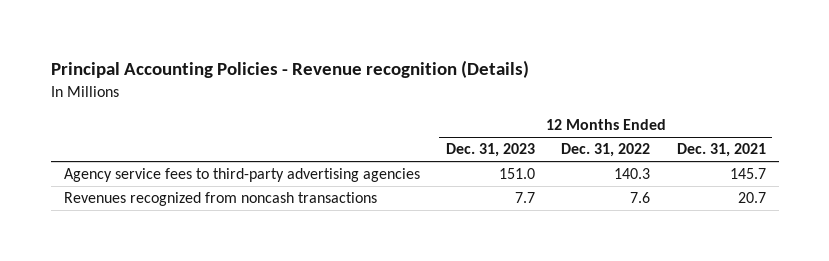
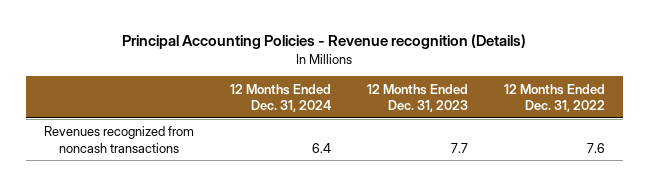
- | 12 Months Ended Dec. 31, 2023 | 12 Months Ended Dec. 31, 2022 | 12 Months Ended Dec. 31, 2021
+ | 12 Months Ended Dec. 31, 2024 | 12 Months Ended Dec. 31, 2023 | 12 Months Ended Dec. 31, 2022
- Agency service fees to third-party advertising agencies | 151.0 | 140.3 | 145.7

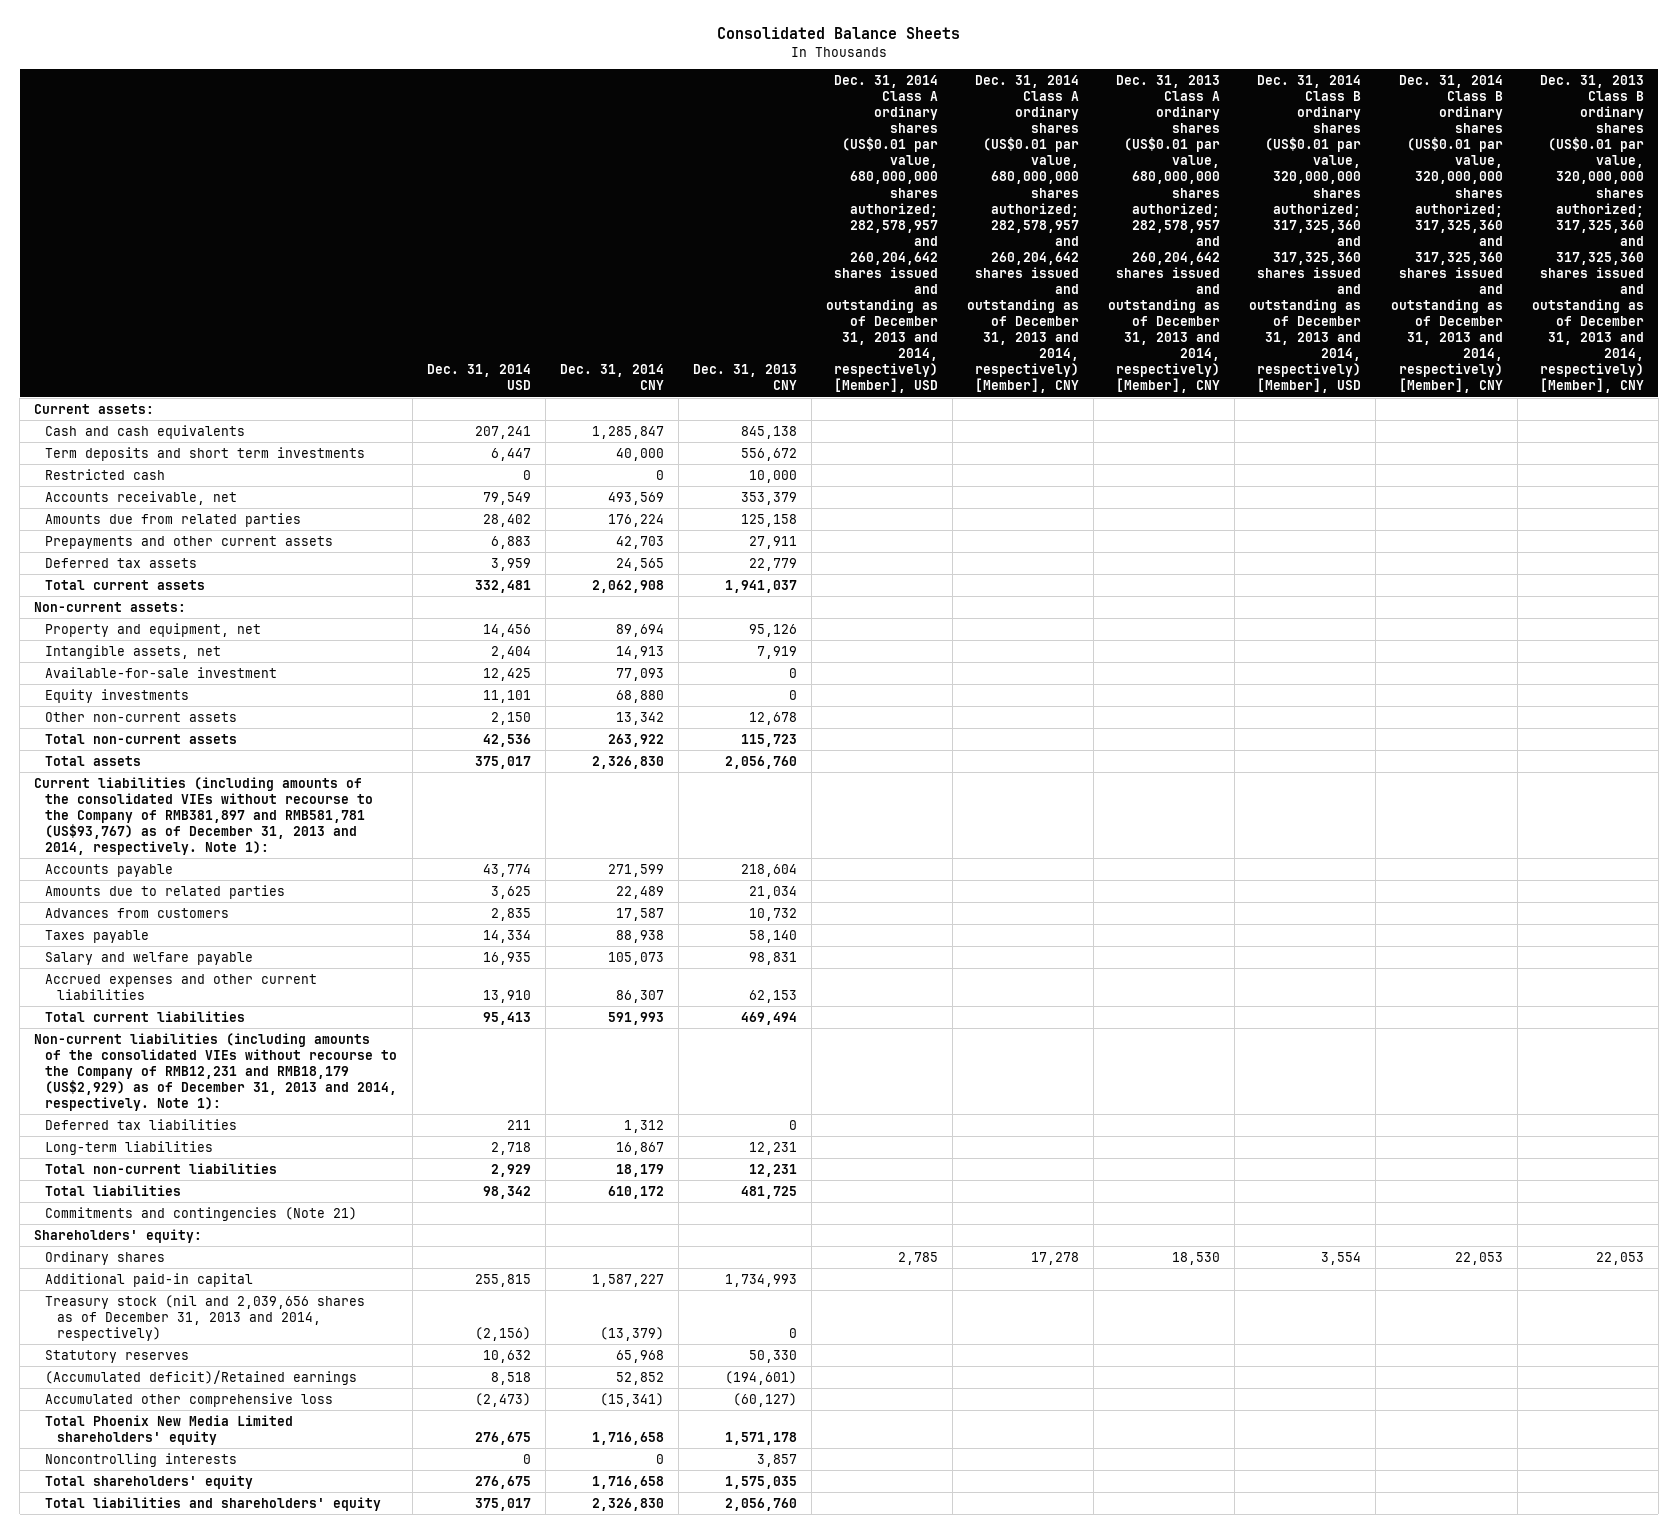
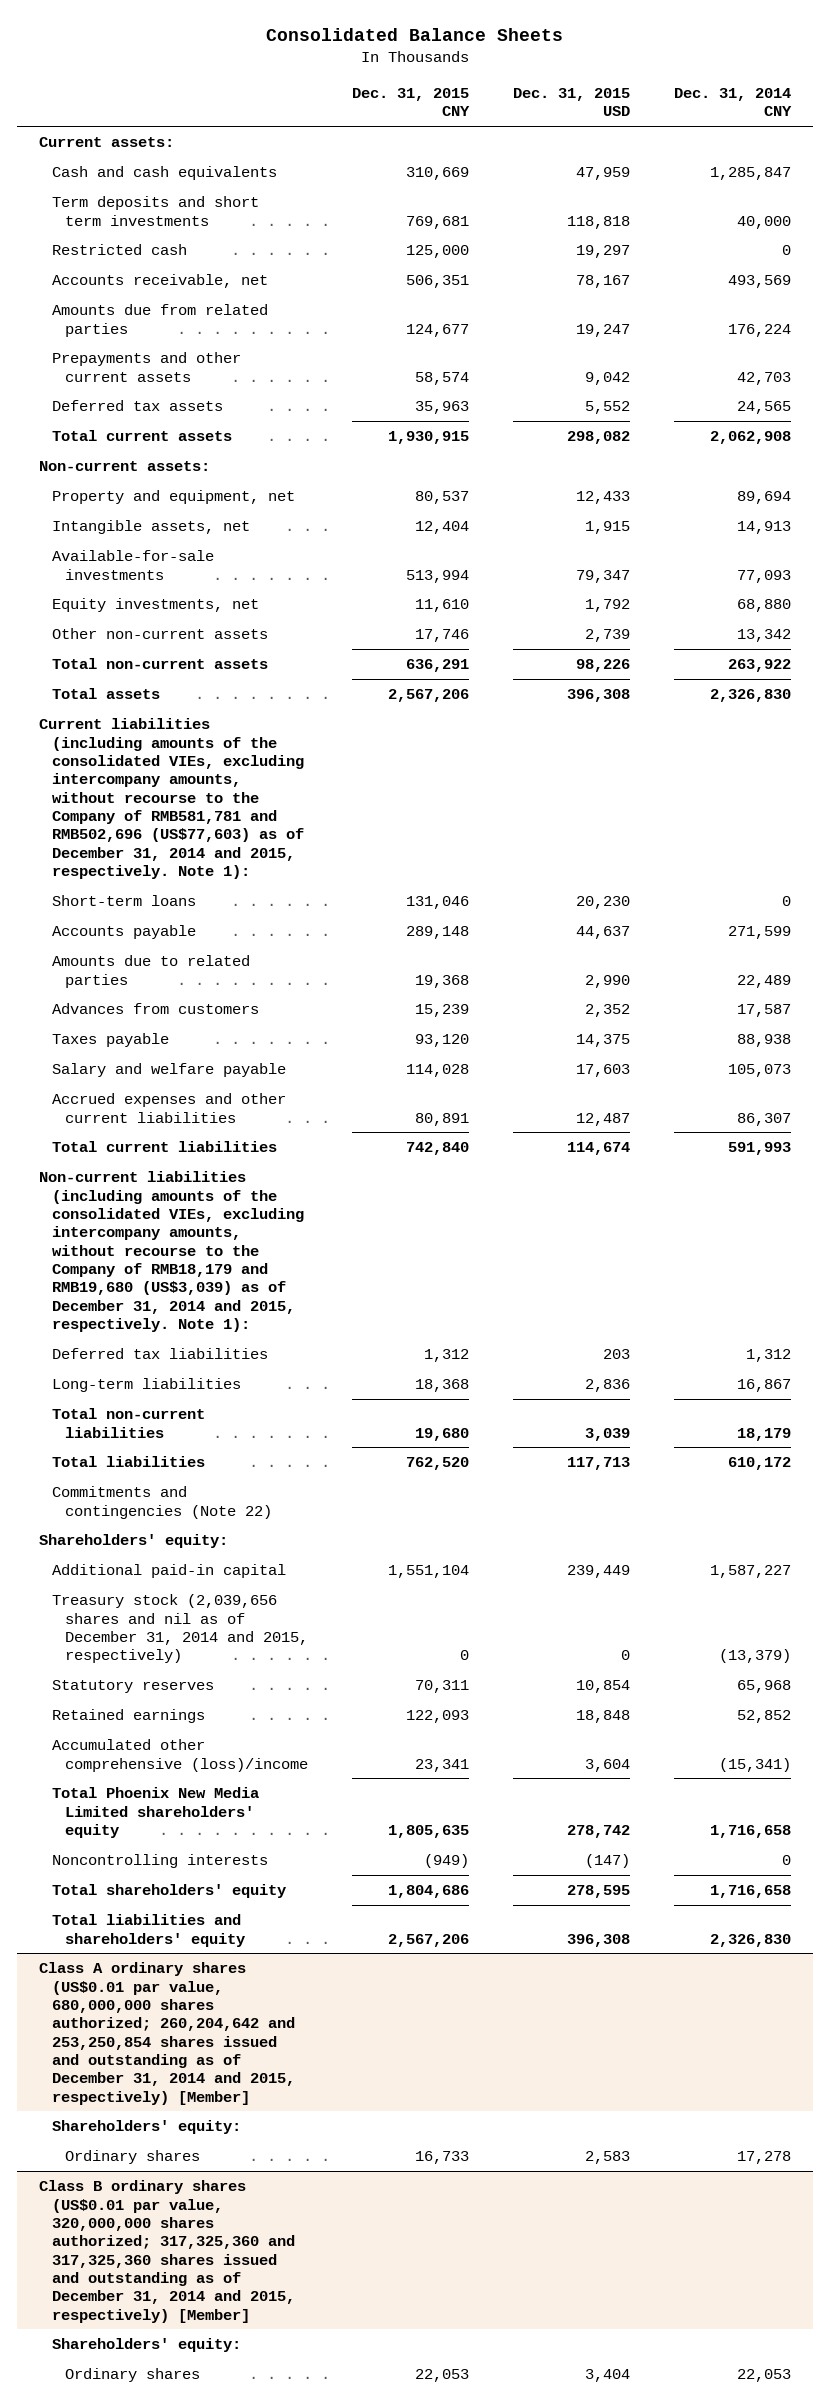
- | Dec. 31, 2014 USD | Dec. 31, 2014 CNY | Dec. 31, 2013 CNY | Dec. 31, 2014 Class A ordinary shares (US$0.01 par value, 680,000,000 shares authorized; 282,578,957 and 260,204,642 shares issued and outstanding as of December 31, 2013 and 2014, respectively) [Member], USD | Dec. 31, 2014 Class A ordinary shares (US$0.01 par value, 680,000,000 shares authorized; 282,578,957 and 260,204,642 shares issued and outstanding as of December 31, 2013 and 2014, respectively) [Member], CNY | Dec. 31, 2013 Class A ordinary shares (US$0.01 par value, 680,000,000 shares authorized; 282,578,957 and 260,204,642 shares issued and outstanding as of December 31, 2013 and 2014, respectively) [Member], CNY | Dec. 31, 2014 Class B ordinary shares (US$0.01 par value, 320,000,000 shares authorized; 317,325,360 and 317,325,360 shares issued and outstanding as of December 31, 2013 and 2014, respectively) [Member], USD | Dec. 31, 2014 Class B ordinary shares (US$0.01 par value, 320,000,000 shares authorized; 317,325,360 and 317,325,360 shares issued and outstanding as of December 31, 2013 and 2014, respectively) [Member], CNY | Dec. 31, 2013 Class B ordinary shares (US$0.01 par value, 320,000,000 shares authorized; 317,325,360 and 317,325,360 shares issued and outstanding as of December 31, 2013 and 2014, respectively) [Member], CNY
+ | Dec. 31, 2015 CNY | Dec. 31, 2015 USD | Dec. 31, 2014 CNY
- Available-for-sale investment | 12,425 | 77,093 | 0 | | | | | |
- Equity investments | 11,101 | 68,880 | 0 | | | | | |
+ Available-for-sale investments | 513,994 | 79,347 | 77,093
+ Equity investments, net | 11,610 | 1,792 | 68,880
- Current liabilities (including amounts of the consolidated VIEs without recourse to the Company of RMB381,897 and RMB581,781 (US$93,767) as of December 31, 2013 and 2014, respectively. Note 1):
+ Current liabilities (including amounts of the consolidated VIEs, excluding intercompany amounts, without recourse to the Company of RMB581,781 and RMB502,696 (US$77,603) as of December 31, 2014 and 2015, respectively. Note 1):
+ Short-term loans | 131,046 | 20,230 | 0
- Non-current liabilities (including amounts of the consolidated VIEs without recourse to the Company of RMB12,231 and RMB18,179 (US$2,929) as of December 31, 2013 and 2014, respectively. Note 1):
+ Non-current liabilities (including amounts of the consolidated VIEs, excluding intercompany amounts, without recourse to the Company of RMB18,179 and RMB19,680 (US$3,039) as of December 31, 2014 and 2015, respectively. Note 1):
- Commitments and contingencies (Note 21)
+ Commitments and contingencies (Note 22)
- Ordinary shares | | | | 2,785 | 17,278 | 18,530 | 3,554 | 22,053 | 22,053
- Treasury stock (nil and 2,039,656 shares as of December 31, 2013 and 2014, respectively) | (2,156) | (13,379) | 0 | | | | | |
+ Treasury stock (2,039,656 shares and nil as of December 31, 2014 and 2015, respectively) | 0 | 0 | (13,379)
- (Accumulated deficit)/Retained earnings | 8,518 | 52,852 | (194,601) | | | | | |
- Accumulated other comprehensive loss | (2,473) | (15,341) | (60,127) | | | | | |
+ Retained earnings | 122,093 | 18,848 | 52,852
+ Accumulated other comprehensive (loss)/income | 23,341 | 3,604 | (15,341)
+ Class A ordinary shares (US$0.01 par value, 680,000,000 shares authorized; 260,204,642 and 253,250,854 shares issued and outstanding as of December 31, 2014 and 2015, respectively) [Member]
+ Shareholders' equity:
+ Ordinary shares | 16,733 | 2,583 | 17,278
+ Class B ordinary shares (US$0.01 par value, 320,000,000 shares authorized; 317,325,360 and 317,325,360 shares issued and outstanding as of December 31, 2014 and 2015, respectively) [Member]
+ Shareholders' equity:
+ Ordinary shares | 22,053 | 3,404 | 22,053

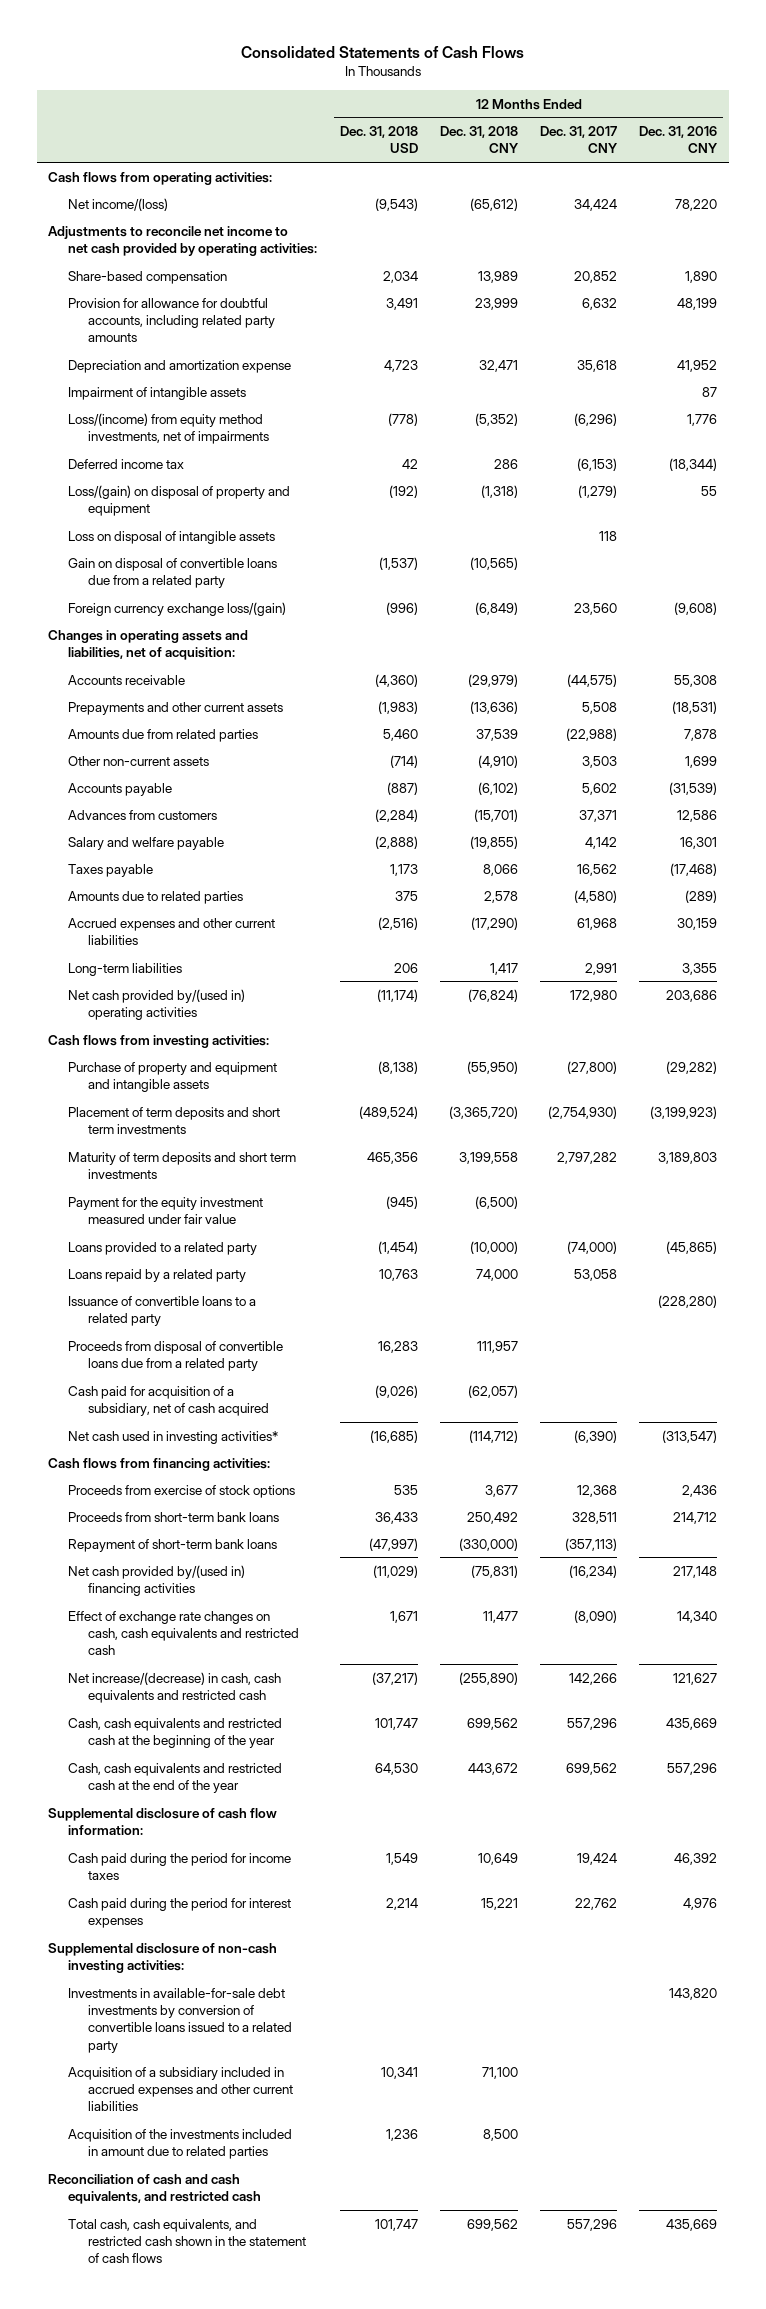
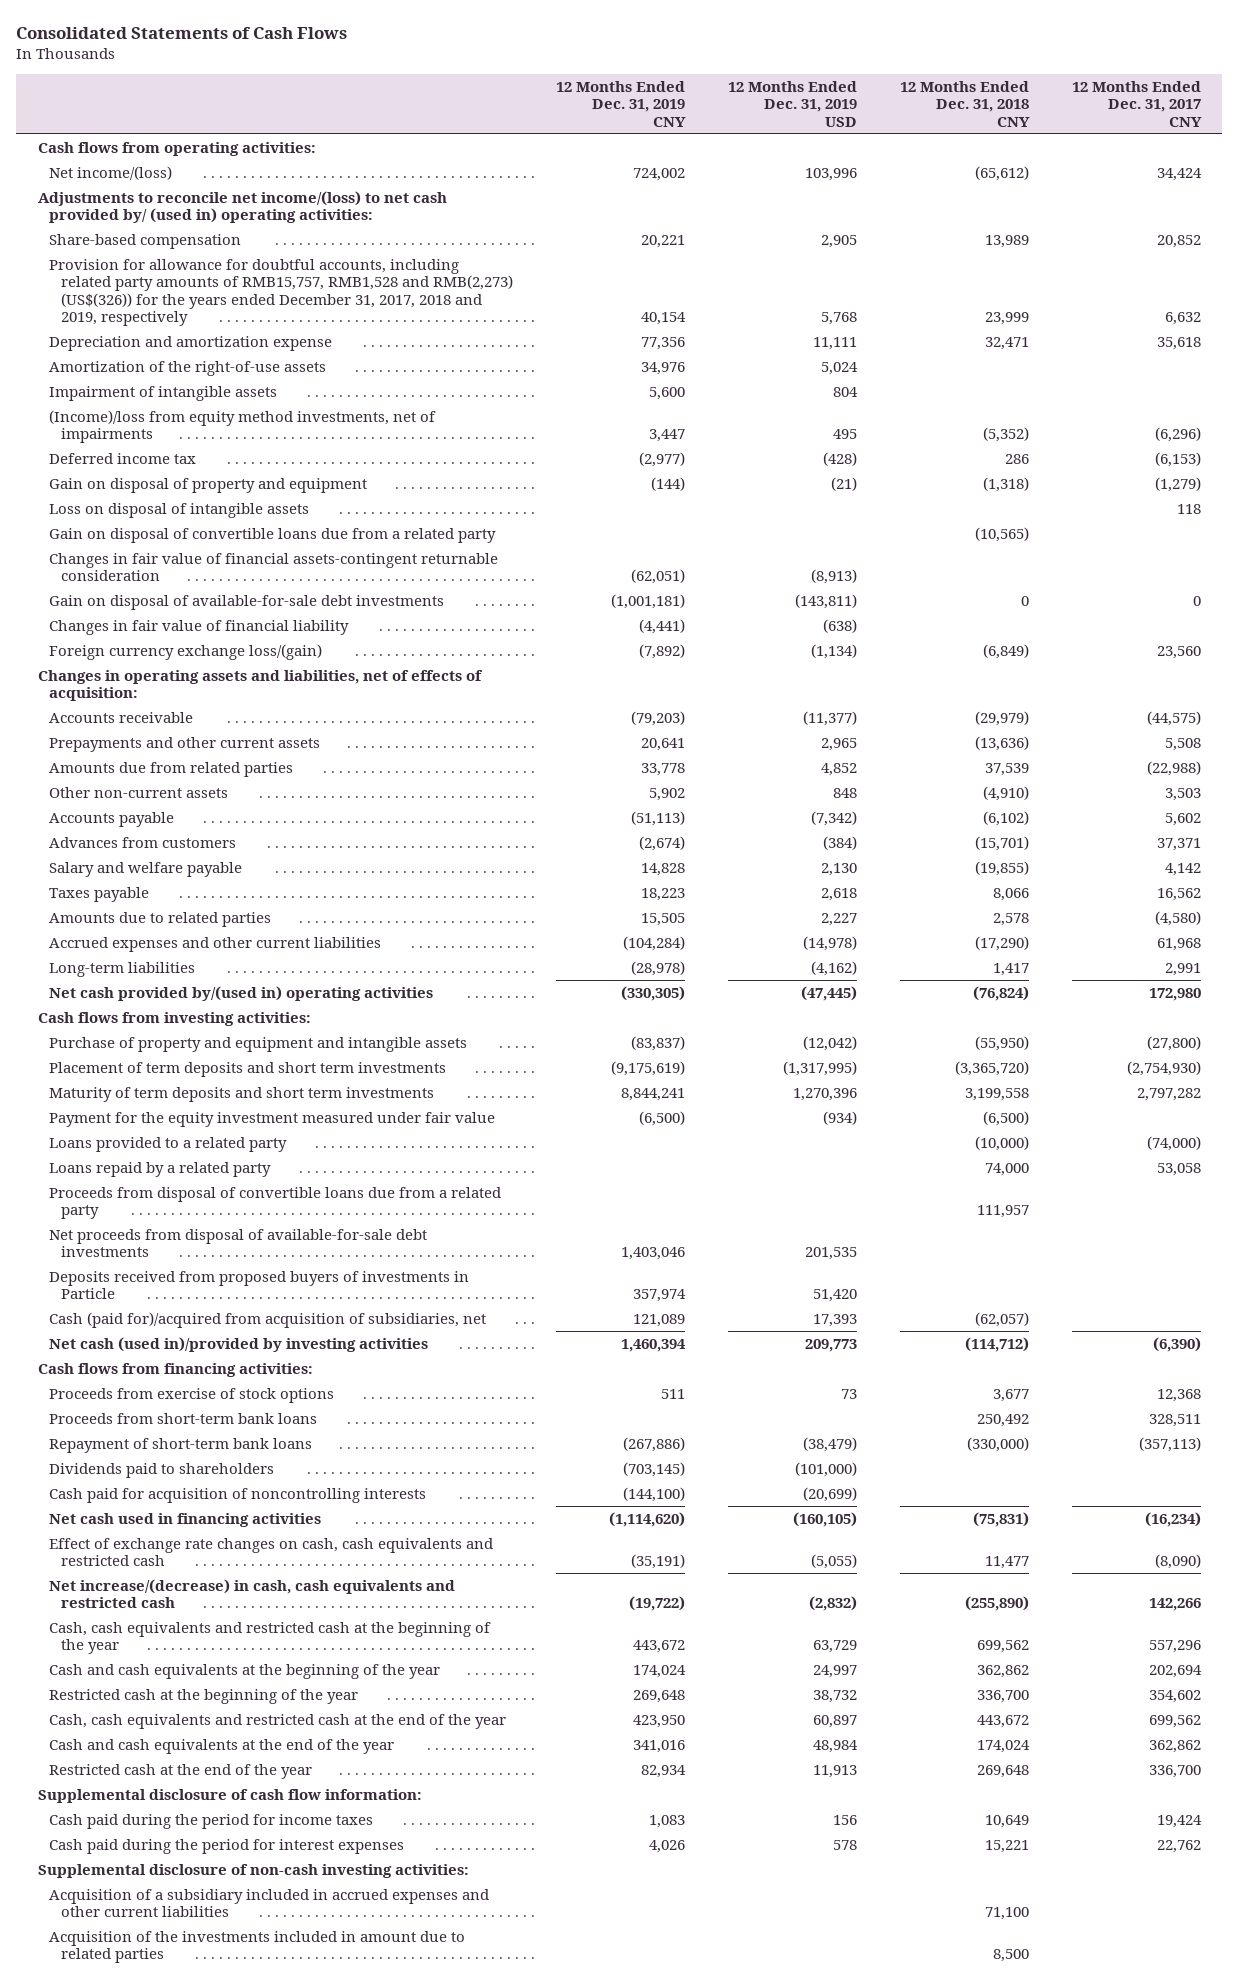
- | 12 Months Ended Dec. 31, 2018 USD | 12 Months Ended Dec. 31, 2018 CNY | 12 Months Ended Dec. 31, 2017 CNY | 12 Months Ended Dec. 31, 2016 CNY
+ | 12 Months Ended Dec. 31, 2019 CNY | 12 Months Ended Dec. 31, 2019 USD | 12 Months Ended Dec. 31, 2018 CNY | 12 Months Ended Dec. 31, 2017 CNY
- Adjustments to reconcile net income to net cash provided by operating activities:
+ Adjustments to reconcile net income/(loss) to net cash provided by/ (used in) operating activities:
- Provision for allowance for doubtful accounts, including related party amounts | 3,491 | 23,999 | 6,632 | 48,199
+ Provision for allowance for doubtful accounts, including related party amounts of RMB15,757, RMB1,528 and RMB(2,273) (US$(326)) for the years ended December 31, 2017, 2018 and 2019, respectively | 40,154 | 5,768 | 23,999 | 6,632
+ Amortization of the right-of-use assets | 34,976 | 5,024 | |
- Loss/(income) from equity method investments, net of impairments | (778) | (5,352) | (6,296) | 1,776
+ (Income)/loss from equity method investments, net of impairments | 3,447 | 495 | (5,352) | (6,296)
- Loss/(gain) on disposal of property and equipment | (192) | (1,318) | (1,279) | 55
+ Gain on disposal of property and equipment | (144) | (21) | (1,318) | (1,279)
+ Changes in fair value of financial assets-contingent returnable consideration | (62,051) | (8,913) | |
+ Gain on disposal of available-for-sale debt investments | (1,001,181) | (143,811) | 0 | 0
+ Changes in fair value of financial liability | (4,441) | (638) | |
- Changes in operating assets and liabilities, net of acquisition:
+ Changes in operating assets and liabilities, net of effects of acquisition:
- Issuance of convertible loans to a related party | | | | (228,280)
- Cash paid for acquisition of a subsidiary, net of cash acquired | (9,026) | (62,057) | |
- Net cash used in investing activities* | (16,685) | (114,712) | (6,390) | (313,547)
+ Net proceeds from disposal of available-for-sale debt investments | 1,403,046 | 201,535 | |
+ Deposits received from proposed buyers of investments in Particle | 357,974 | 51,420 | |
+ Cash (paid for)/acquired from acquisition of subsidiaries, net | 121,089 | 17,393 | (62,057) |
+ Net cash (used in)/provided by investing activities | 1,460,394 | 209,773 | (114,712) | (6,390)
- Net cash provided by/(used in) financing activities | (11,029) | (75,831) | (16,234) | 217,148
+ Dividends paid to shareholders | (703,145) | (101,000) | |
+ Cash paid for acquisition of noncontrolling interests | (144,100) | (20,699) | |
+ Net cash used in financing activities | (1,114,620) | (160,105) | (75,831) | (16,234)
+ Cash and cash equivalents at the beginning of the year | 174,024 | 24,997 | 362,862 | 202,694
+ Restricted cash at the beginning of the year | 269,648 | 38,732 | 336,700 | 354,602
+ Cash and cash equivalents at the end of the year | 341,016 | 48,984 | 174,024 | 362,862
+ Restricted cash at the end of the year | 82,934 | 11,913 | 269,648 | 336,700
- Investments in available-for-sale debt investments by conversion of convertible loans issued to a related party | | | | 143,820
- Reconciliation of cash and cash equivalents, and restricted cash
- Total cash, cash equivalents, and restricted cash shown in the statement of cash flows | 101,747 | 699,562 | 557,296 | 435,669

